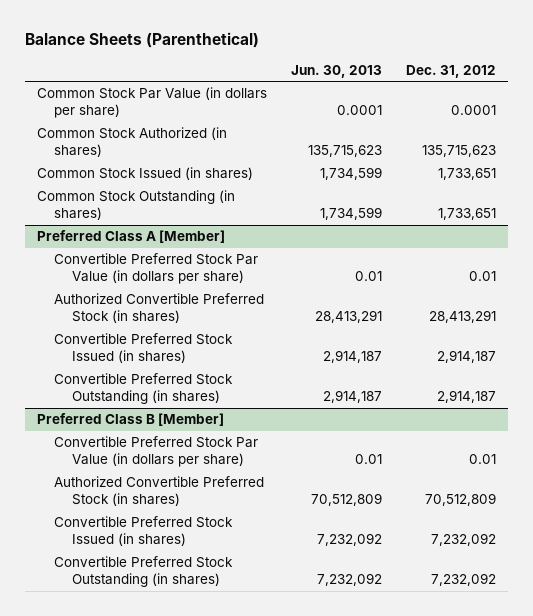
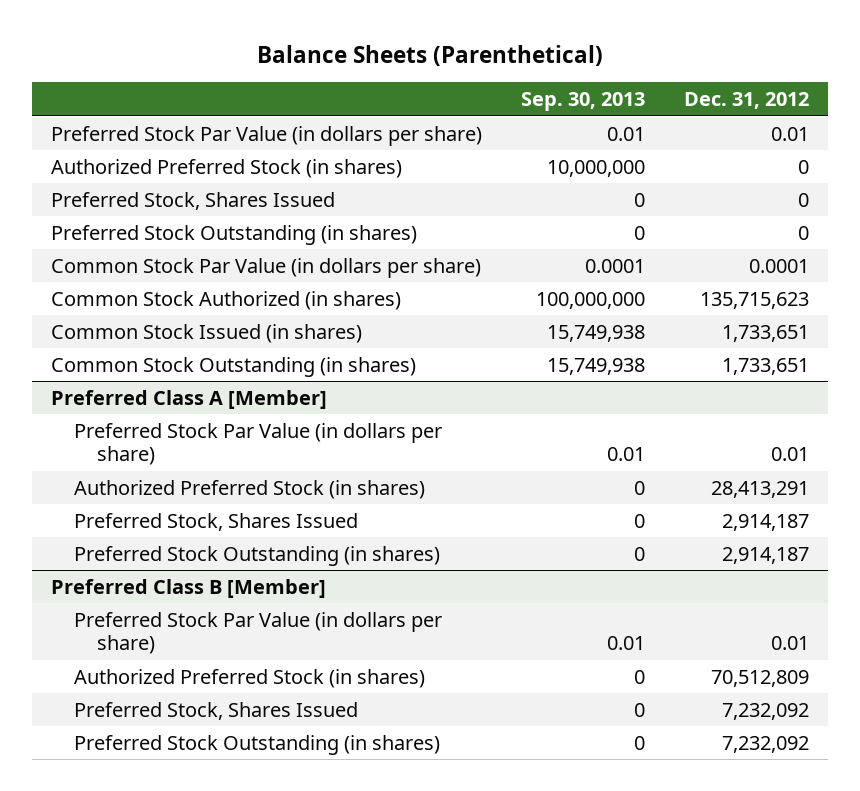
- | Jun. 30, 2013 | Dec. 31, 2012
+ | Sep. 30, 2013 | Dec. 31, 2012
+ Preferred Stock Par Value (in dollars per share) | 0.01 | 0.01
+ Authorized Preferred Stock (in shares) | 10,000,000 | 0
+ Preferred Stock, Shares Issued | 0 | 0
+ Preferred Stock Outstanding (in shares) | 0 | 0
@ Preferred Class A [Member]
- Convertible Preferred Stock Par Value (in dollars per share) | 0.01 | 0.01
- Authorized Convertible Preferred Stock (in shares) | 28,413,291 | 28,413,291
- Convertible Preferred Stock Issued (in shares) | 2,914,187 | 2,914,187
- Convertible Preferred Stock Outstanding (in shares) | 2,914,187 | 2,914,187
+ Preferred Stock Par Value (in dollars per share) | 0.01 | 0.01
+ Authorized Preferred Stock (in shares) | 0 | 28,413,291
+ Preferred Stock, Shares Issued | 0 | 2,914,187
+ Preferred Stock Outstanding (in shares) | 0 | 2,914,187
@ Preferred Class B [Member]
- Convertible Preferred Stock Par Value (in dollars per share) | 0.01 | 0.01
- Authorized Convertible Preferred Stock (in shares) | 70,512,809 | 70,512,809
- Convertible Preferred Stock Issued (in shares) | 7,232,092 | 7,232,092
- Convertible Preferred Stock Outstanding (in shares) | 7,232,092 | 7,232,092
+ Preferred Stock Par Value (in dollars per share) | 0.01 | 0.01
+ Authorized Preferred Stock (in shares) | 0 | 70,512,809
+ Preferred Stock, Shares Issued | 0 | 7,232,092
+ Preferred Stock Outstanding (in shares) | 0 | 7,232,092

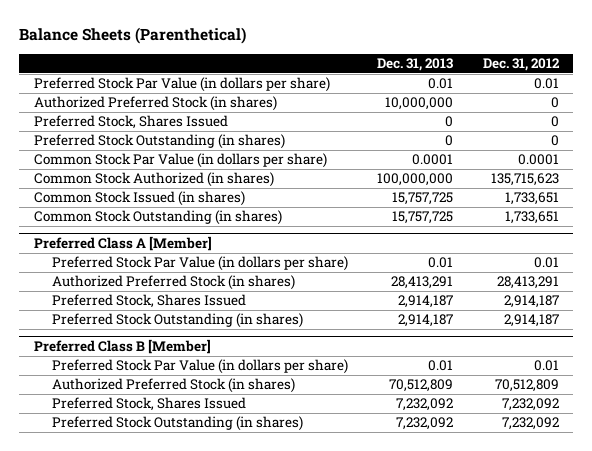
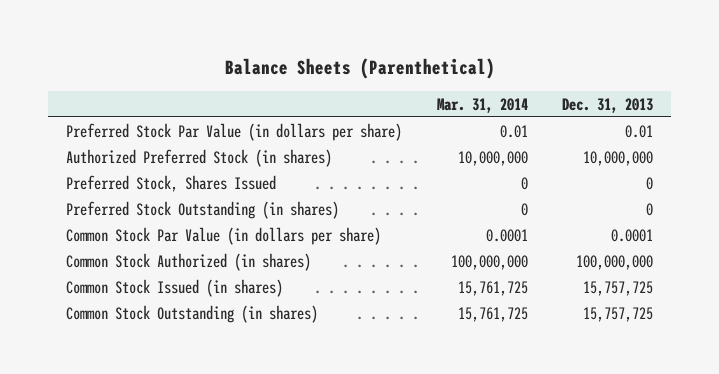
- | Dec. 31, 2013 | Dec. 31, 2012
+ | Mar. 31, 2014 | Dec. 31, 2013
- Preferred Class A [Member]
- Preferred Stock Par Value (in dollars per share) | 0.01 | 0.01
- Authorized Preferred Stock (in shares) | 28,413,291 | 28,413,291
- Preferred Stock, Shares Issued | 2,914,187 | 2,914,187
- Preferred Stock Outstanding (in shares) | 2,914,187 | 2,914,187
- Preferred Class B [Member]
- Preferred Stock Par Value (in dollars per share) | 0.01 | 0.01
- Authorized Preferred Stock (in shares) | 70,512,809 | 70,512,809
- Preferred Stock, Shares Issued | 7,232,092 | 7,232,092
- Preferred Stock Outstanding (in shares) | 7,232,092 | 7,232,092

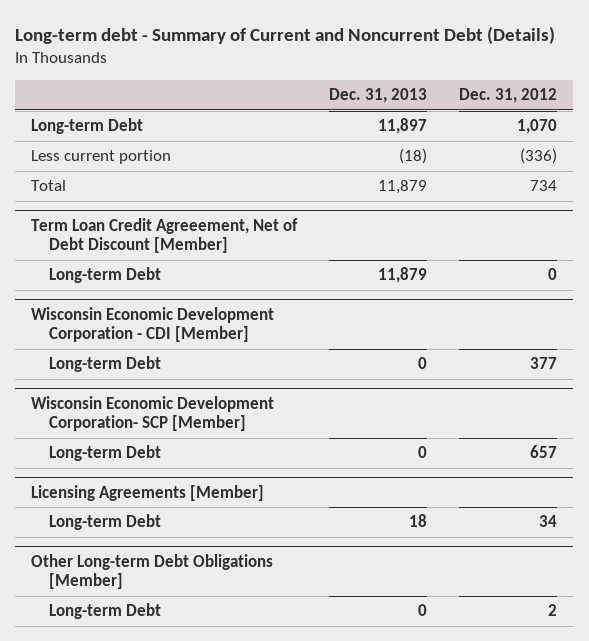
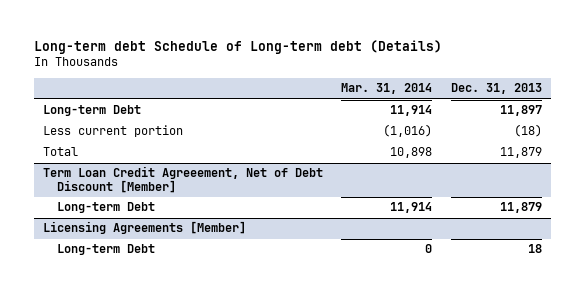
- Long-term debt - Summary of Current and Noncurrent Debt (Details)
+ Long-term debt Schedule of Long-term debt (Details)
- | Dec. 31, 2013 | Dec. 31, 2012
+ | Mar. 31, 2014 | Dec. 31, 2013
- Wisconsin Economic Development Corporation - CDI [Member]
- Long-term Debt | 0 | 377
- Wisconsin Economic Development Corporation- SCP [Member]
- Long-term Debt | 0 | 657
- Other Long-term Debt Obligations [Member]
- Long-term Debt | 0 | 2

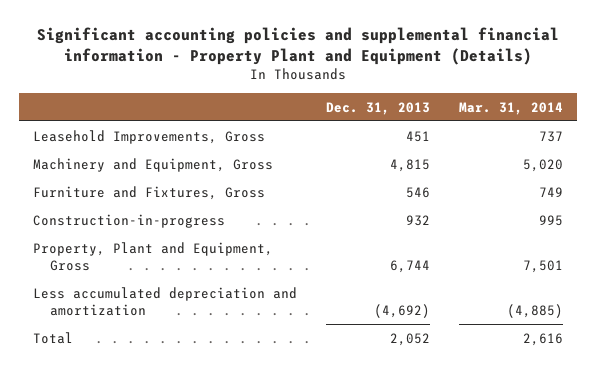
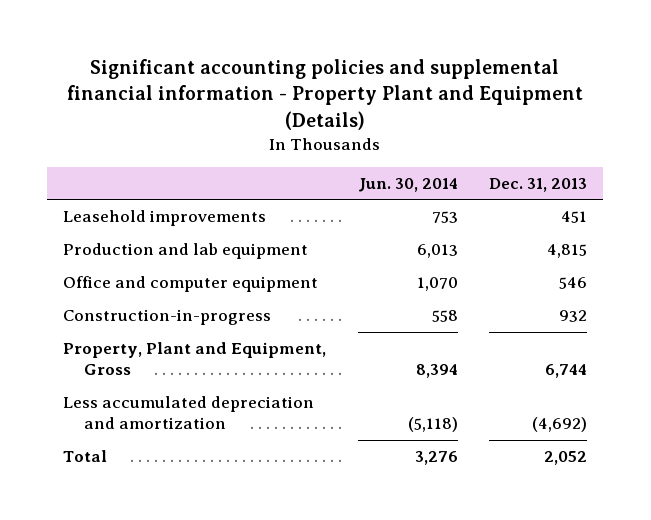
- | Dec. 31, 2013 | Mar. 31, 2014
+ | Jun. 30, 2014 | Dec. 31, 2013
- Leasehold Improvements, Gross | 451 | 737
- Machinery and Equipment, Gross | 4,815 | 5,020
- Furniture and Fixtures, Gross | 546 | 749
+ Leasehold improvements | 753 | 451
+ Production and lab equipment | 6,013 | 4,815
+ Office and computer equipment | 1,070 | 546

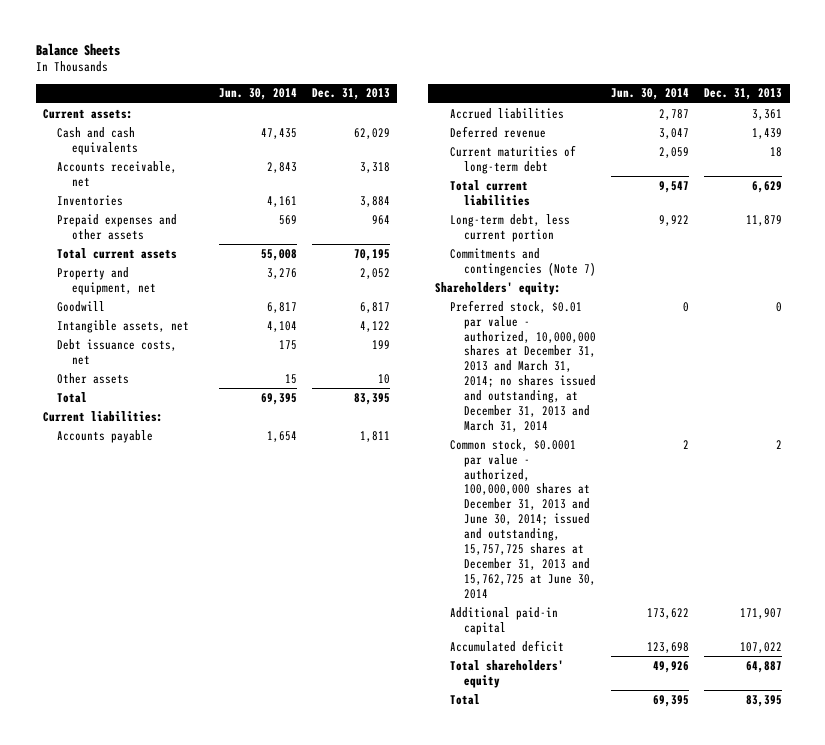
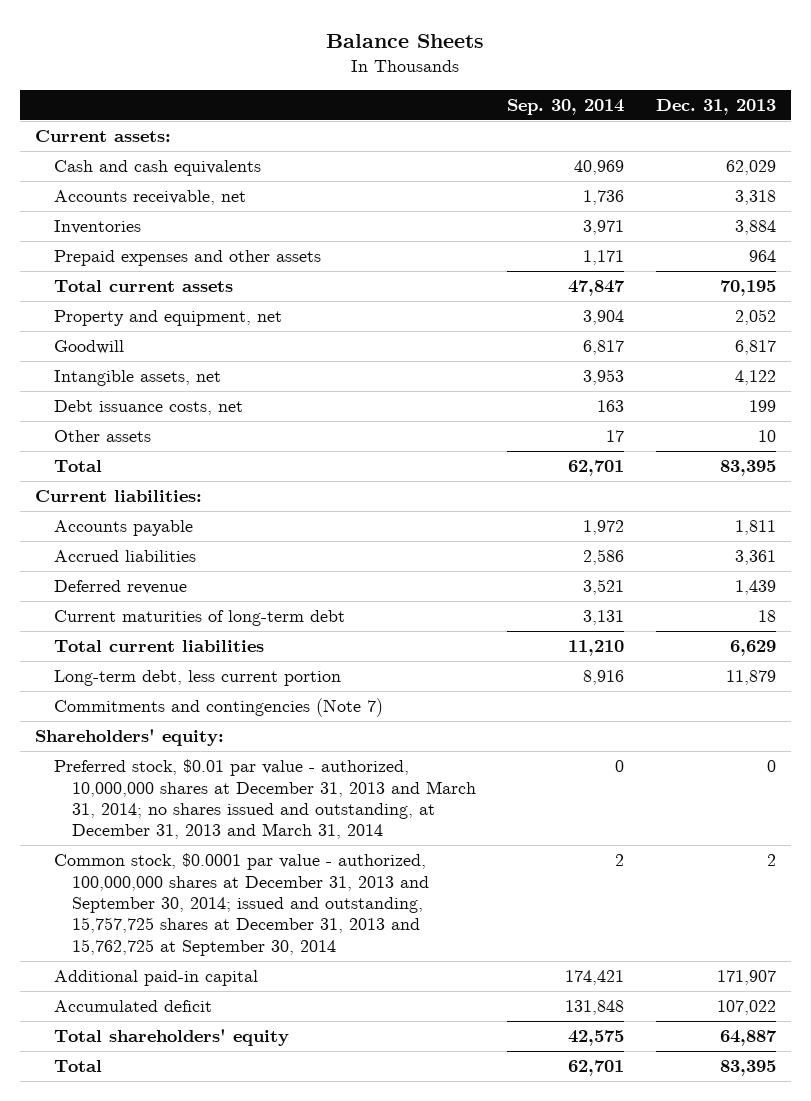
- | Jun. 30, 2014 | Dec. 31, 2013
+ | Sep. 30, 2014 | Dec. 31, 2013
- Common stock, $0.0001 par value - authorized, 100,000,000 shares at December 31, 2013 and June 30, 2014; issued and outstanding, 15,757,725 shares at December 31, 2013 and 15,762,725 at June 30, 2014 | 2 | 2
+ Common stock, $0.0001 par value - authorized, 100,000,000 shares at December 31, 2013 and September 30, 2014; issued and outstanding, 15,757,725 shares at December 31, 2013 and 15,762,725 at September 30, 2014 | 2 | 2

